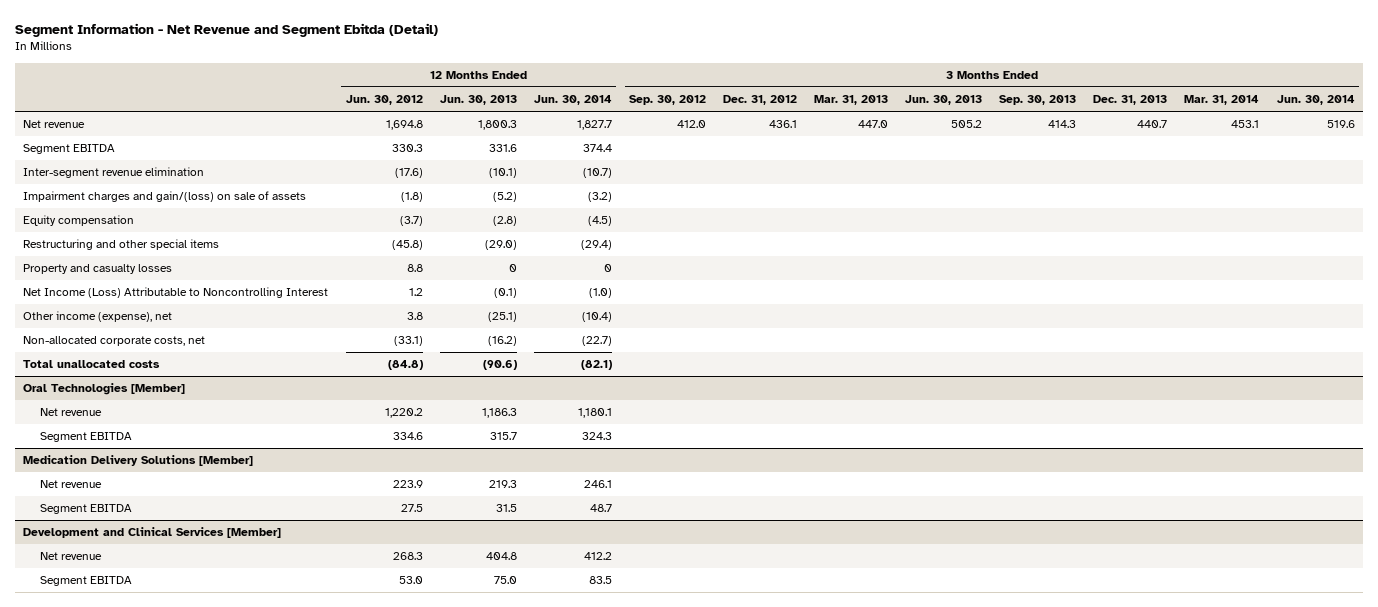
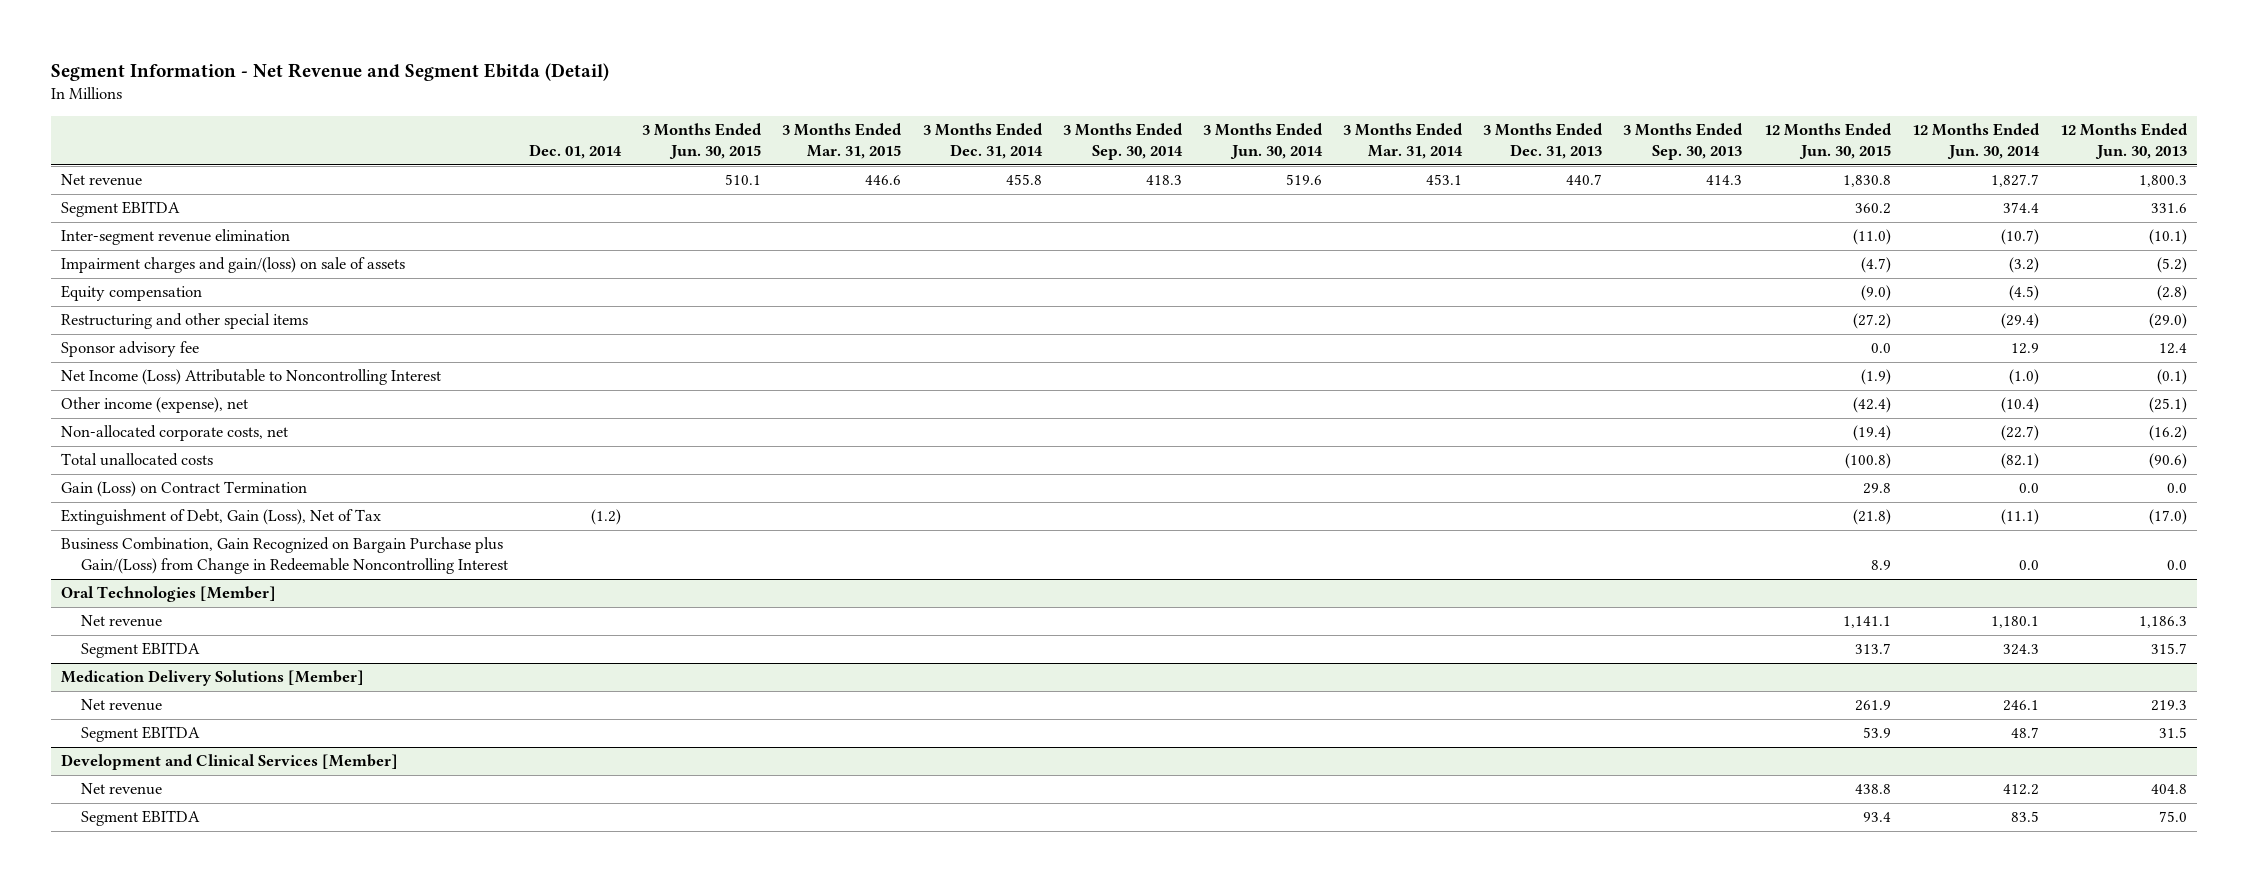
- | 12 Months Ended Jun. 30, 2012 | 12 Months Ended Jun. 30, 2013 | 12 Months Ended Jun. 30, 2014 | 3 Months Ended Sep. 30, 2012 | 3 Months Ended Dec. 31, 2012 | 3 Months Ended Mar. 31, 2013 | 3 Months Ended Jun. 30, 2013 | 3 Months Ended Sep. 30, 2013 | 3 Months Ended Dec. 31, 2013 | 3 Months Ended Mar. 31, 2014 | 3 Months Ended Jun. 30, 2014
+ | Dec. 01, 2014 | 3 Months Ended Jun. 30, 2015 | 3 Months Ended Mar. 31, 2015 | 3 Months Ended Dec. 31, 2014 | 3 Months Ended Sep. 30, 2014 | 3 Months Ended Jun. 30, 2014 | 3 Months Ended Mar. 31, 2014 | 3 Months Ended Dec. 31, 2013 | 3 Months Ended Sep. 30, 2013 | 12 Months Ended Jun. 30, 2015 | 12 Months Ended Jun. 30, 2014 | 12 Months Ended Jun. 30, 2013
- Property and casualty losses | 8.8 | 0 | 0 | | | | | | | |
+ Sponsor advisory fee | | | | | | | | | | 0.0 | 12.9 | 12.4
+ Gain (Loss) on Contract Termination | | | | | | | | | | 29.8 | 0.0 | 0.0
+ Extinguishment of Debt, Gain (Loss), Net of Tax | (1.2) | | | | | | | | | (21.8) | (11.1) | (17.0)
+ Business Combination, Gain Recognized on Bargain Purchase plus Gain/(Loss) from Change in Redeemable Noncontrolling Interest | | | | | | | | | | 8.9 | 0.0 | 0.0

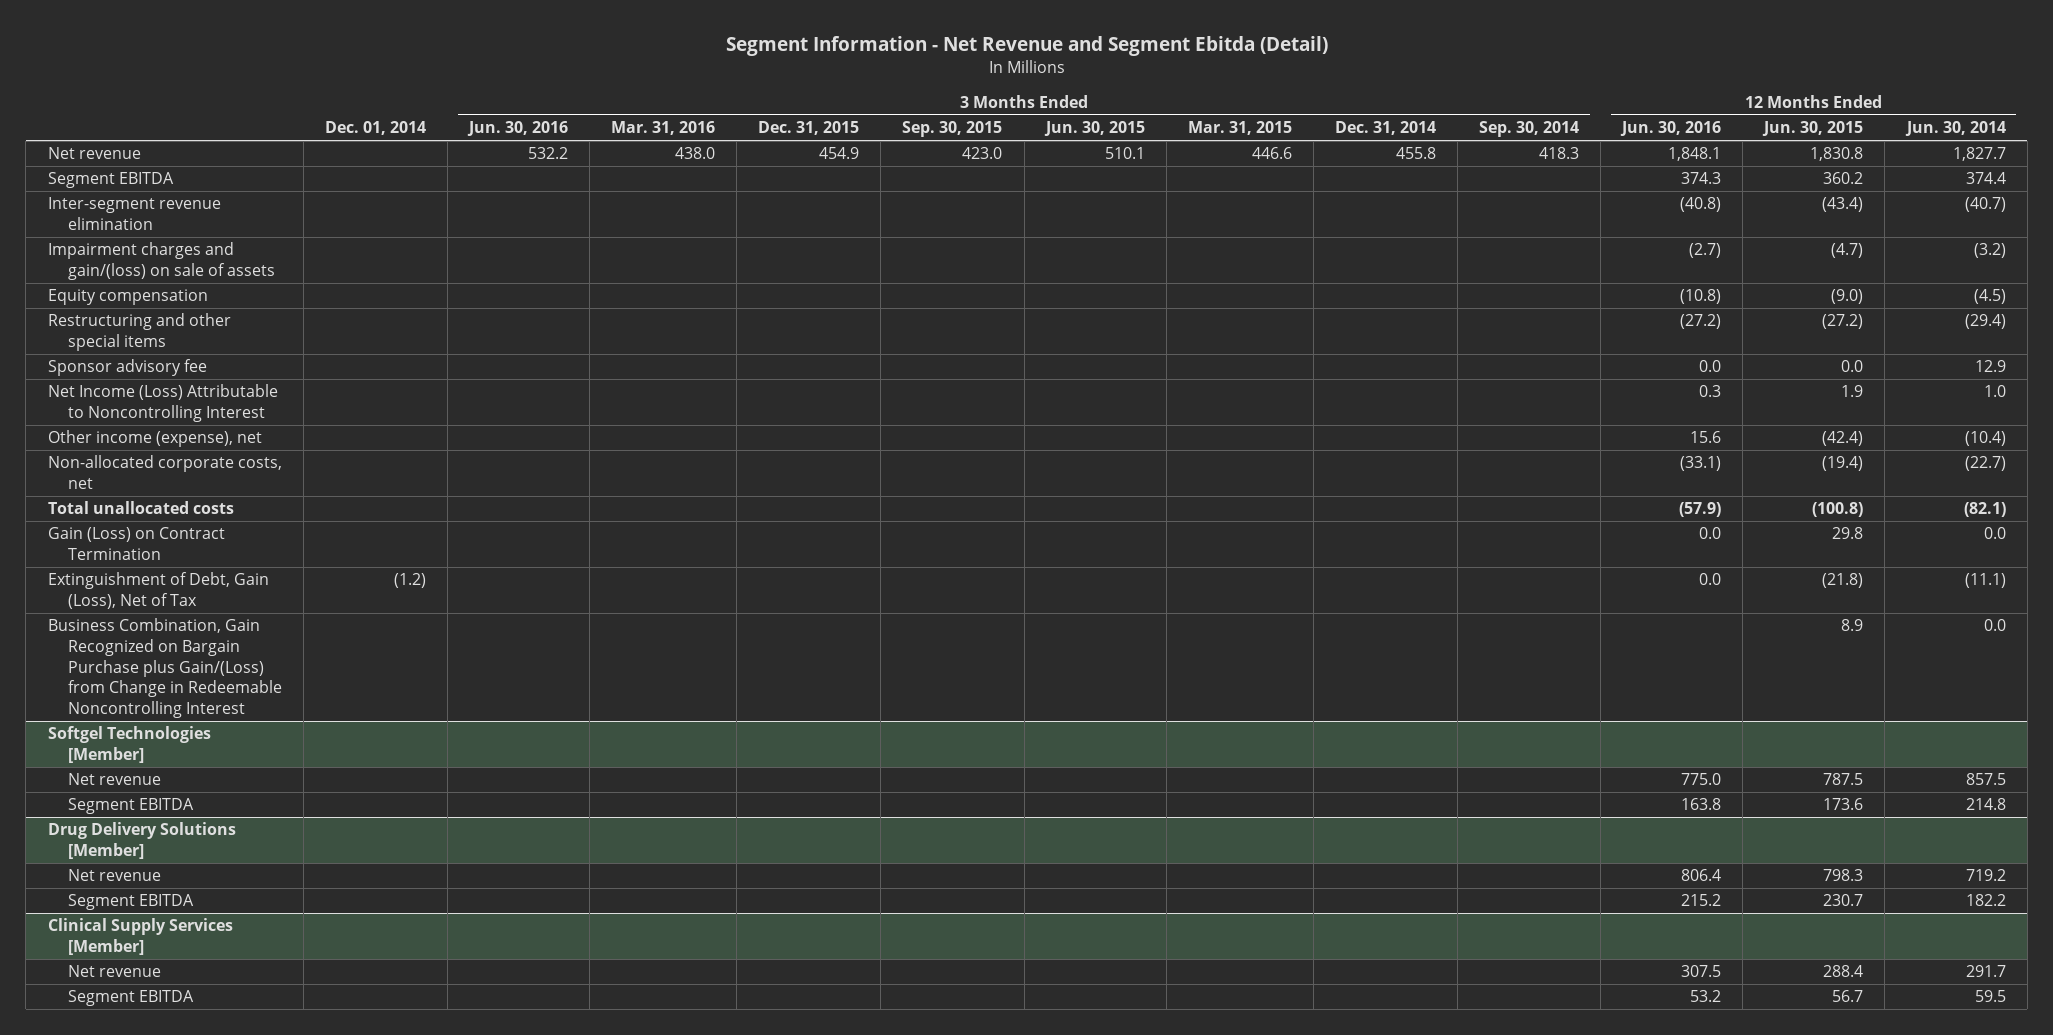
- | Dec. 01, 2014 | 3 Months Ended Jun. 30, 2015 | 3 Months Ended Mar. 31, 2015 | 3 Months Ended Dec. 31, 2014 | 3 Months Ended Sep. 30, 2014 | 3 Months Ended Jun. 30, 2014 | 3 Months Ended Mar. 31, 2014 | 3 Months Ended Dec. 31, 2013 | 3 Months Ended Sep. 30, 2013 | 12 Months Ended Jun. 30, 2015 | 12 Months Ended Jun. 30, 2014 | 12 Months Ended Jun. 30, 2013
+ | Dec. 01, 2014 | 3 Months Ended Jun. 30, 2016 | 3 Months Ended Mar. 31, 2016 | 3 Months Ended Dec. 31, 2015 | 3 Months Ended Sep. 30, 2015 | 3 Months Ended Jun. 30, 2015 | 3 Months Ended Mar. 31, 2015 | 3 Months Ended Dec. 31, 2014 | 3 Months Ended Sep. 30, 2014 | 12 Months Ended Jun. 30, 2016 | 12 Months Ended Jun. 30, 2015 | 12 Months Ended Jun. 30, 2014
- Inter-segment revenue elimination | | | | | | | | | | (11.0) | (10.7) | (10.1)
+ Inter-segment revenue elimination | | | | | | | | | | (40.8) | (43.4) | (40.7)
- Net Income (Loss) Attributable to Noncontrolling Interest | | | | | | | | | | (1.9) | (1.0) | (0.1)
+ Net Income (Loss) Attributable to Noncontrolling Interest | | | | | | | | | | 0.3 | 1.9 | 1.0
- Oral Technologies [Member]
- Net revenue | | | | | | | | | | 1,141.1 | 1,180.1 | 1,186.3
- Segment EBITDA | | | | | | | | | | 313.7 | 324.3 | 315.7
- Medication Delivery Solutions [Member]
- Net revenue | | | | | | | | | | 261.9 | 246.1 | 219.3
- Segment EBITDA | | | | | | | | | | 53.9 | 48.7 | 31.5
- Development and Clinical Services [Member]
- Net revenue | | | | | | | | | | 438.8 | 412.2 | 404.8
- Segment EBITDA | | | | | | | | | | 93.4 | 83.5 | 75.0
+ Softgel Technologies [Member]
+ Net revenue | | | | | | | | | | 775.0 | 787.5 | 857.5
+ Segment EBITDA | | | | | | | | | | 163.8 | 173.6 | 214.8
+ Drug Delivery Solutions [Member]
+ Net revenue | | | | | | | | | | 806.4 | 798.3 | 719.2
+ Segment EBITDA | | | | | | | | | | 215.2 | 230.7 | 182.2
+ Clinical Supply Services [Member]
+ Net revenue | | | | | | | | | | 307.5 | 288.4 | 291.7
+ Segment EBITDA | | | | | | | | | | 53.2 | 56.7 | 59.5

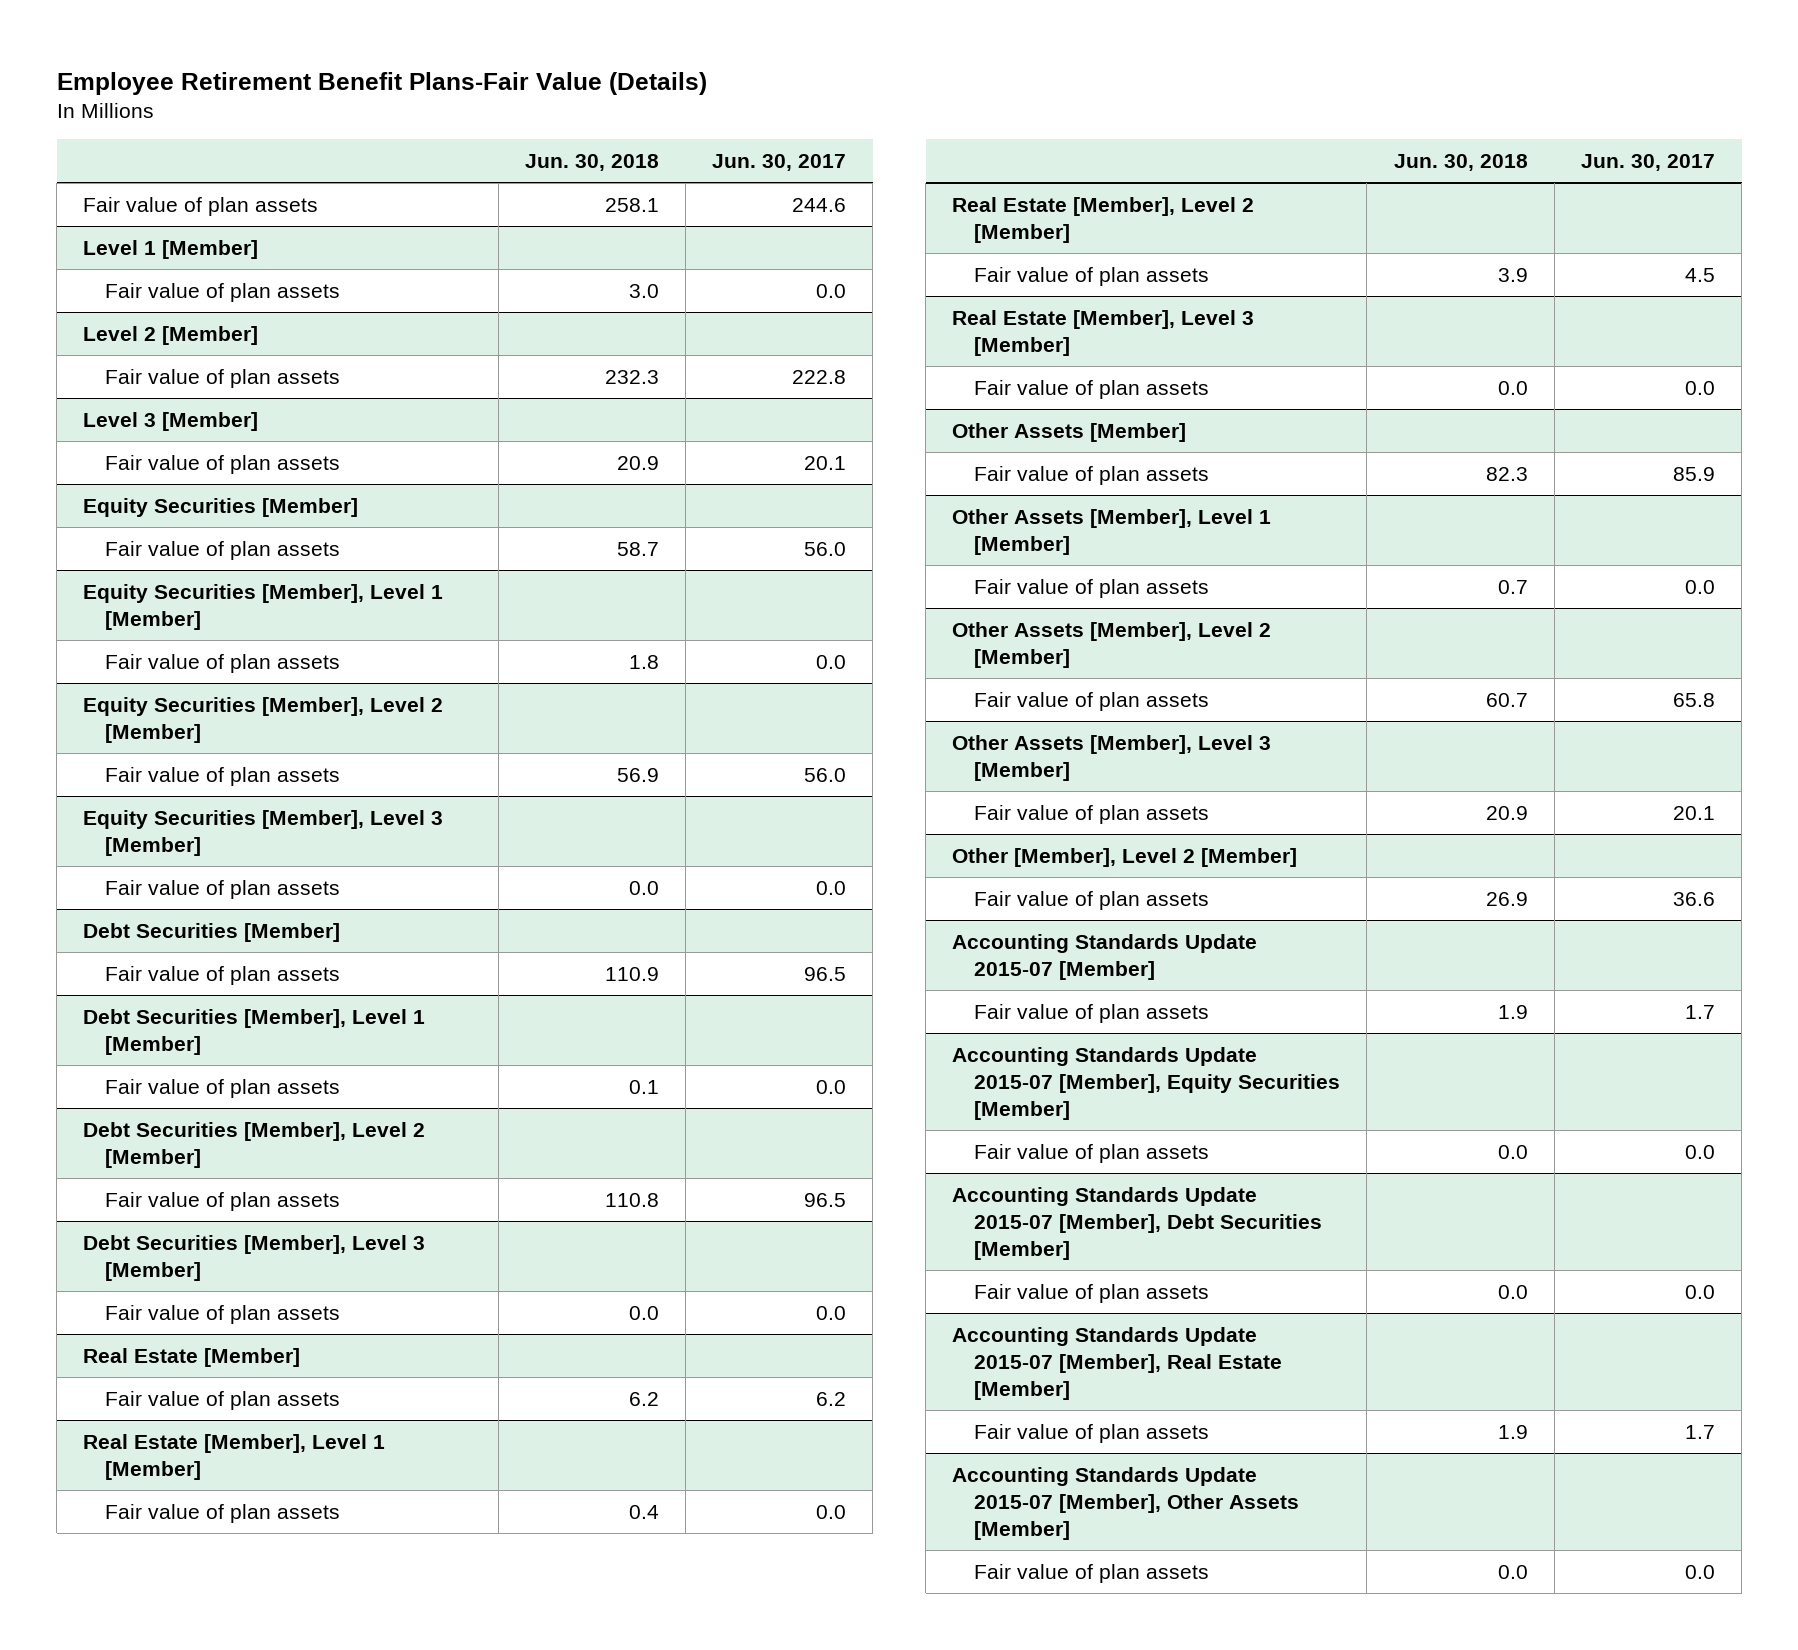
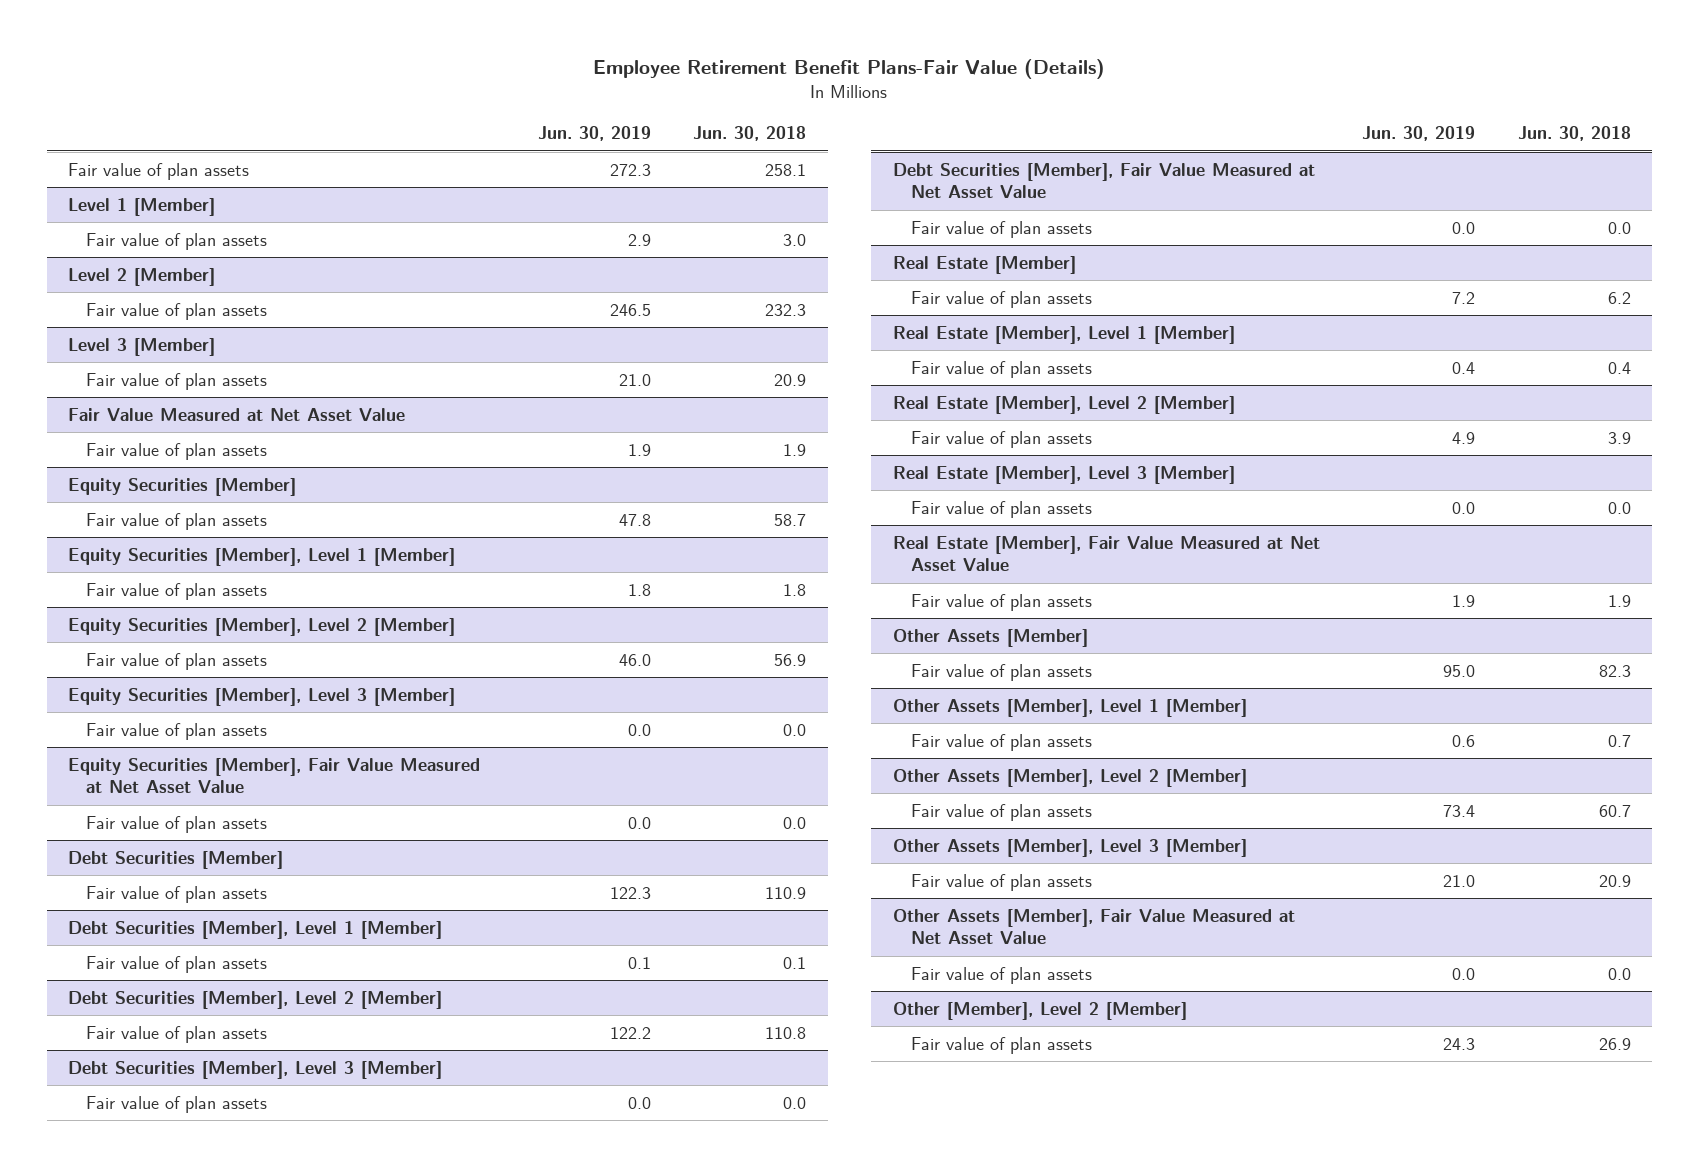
- | Jun. 30, 2018 | Jun. 30, 2017
+ | Jun. 30, 2019 | Jun. 30, 2018
+ Fair Value Measured at Net Asset Value
+ Fair value of plan assets | 1.9 | 1.9
+ Equity Securities [Member], Fair Value Measured at Net Asset Value
+ Fair value of plan assets | 0.0 | 0.0
+ Debt Securities [Member], Fair Value Measured at Net Asset Value
+ Fair value of plan assets | 0.0 | 0.0
+ Real Estate [Member], Fair Value Measured at Net Asset Value
+ Fair value of plan assets | 1.9 | 1.9
+ Other Assets [Member], Fair Value Measured at Net Asset Value
+ Fair value of plan assets | 0.0 | 0.0
- Accounting Standards Update 2015-07 [Member]
- Fair value of plan assets | 1.9 | 1.7
- Accounting Standards Update 2015-07 [Member], Equity Securities [Member]
- Fair value of plan assets | 0.0 | 0.0
- Accounting Standards Update 2015-07 [Member], Debt Securities [Member]
- Fair value of plan assets | 0.0 | 0.0
- Accounting Standards Update 2015-07 [Member], Real Estate [Member]
- Fair value of plan assets | 1.9 | 1.7
- Accounting Standards Update 2015-07 [Member], Other Assets [Member]
- Fair value of plan assets | 0.0 | 0.0

